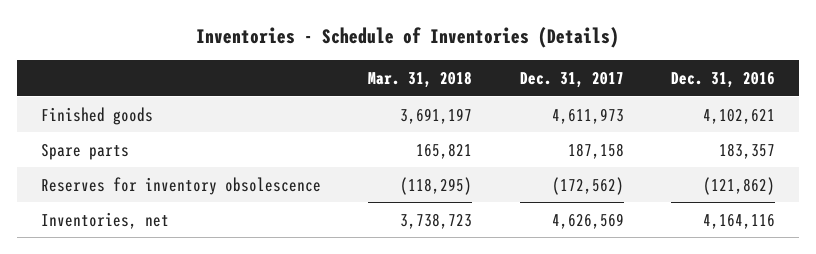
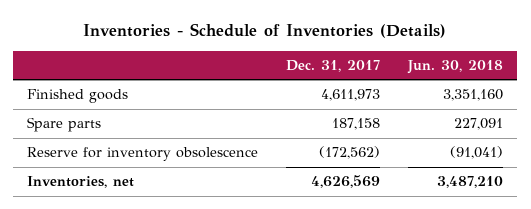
- | Mar. 31, 2018 | Dec. 31, 2017 | Dec. 31, 2016
+ | Dec. 31, 2017 | Jun. 30, 2018
- Reserves for inventory obsolescence | (118,295) | (172,562) | (121,862)
+ Reserve for inventory obsolescence | (172,562) | (91,041)

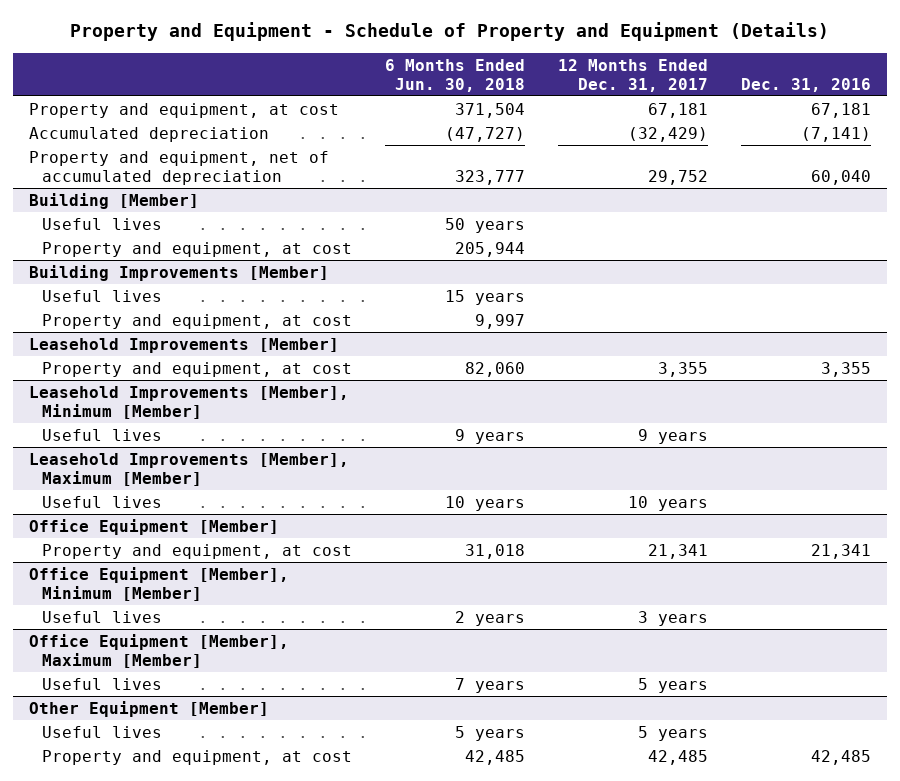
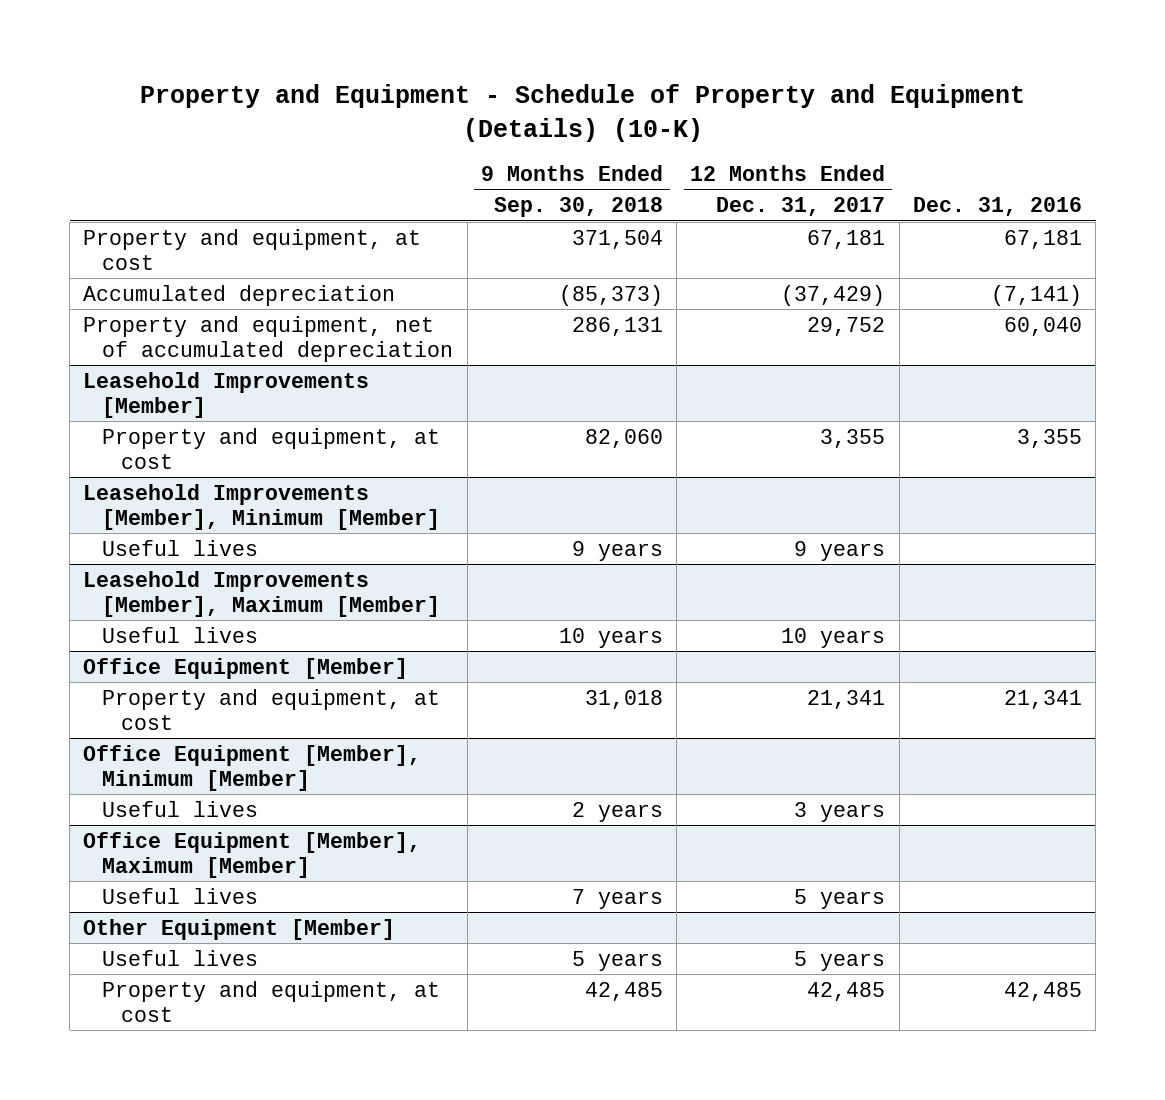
- Property and Equipment - Schedule of Property and Equipment (Details)
+ Property and Equipment - Schedule of Property and Equipment (Details) (10-K)
- | 6 Months Ended Jun. 30, 2018 | 12 Months Ended Dec. 31, 2017 | Dec. 31, 2016
+ | 9 Months Ended Sep. 30, 2018 | 12 Months Ended Dec. 31, 2017 | Dec. 31, 2016
- Accumulated depreciation | (47,727) | (32,429) | (7,141)
+ Accumulated depreciation | (85,373) | (37,429) | (7,141)
- Building [Member]
- Useful lives | 50 years | |
- Property and equipment, at cost | 205,944 | |
- Building Improvements [Member]
- Useful lives | 15 years | |
- Property and equipment, at cost | 9,997 | |

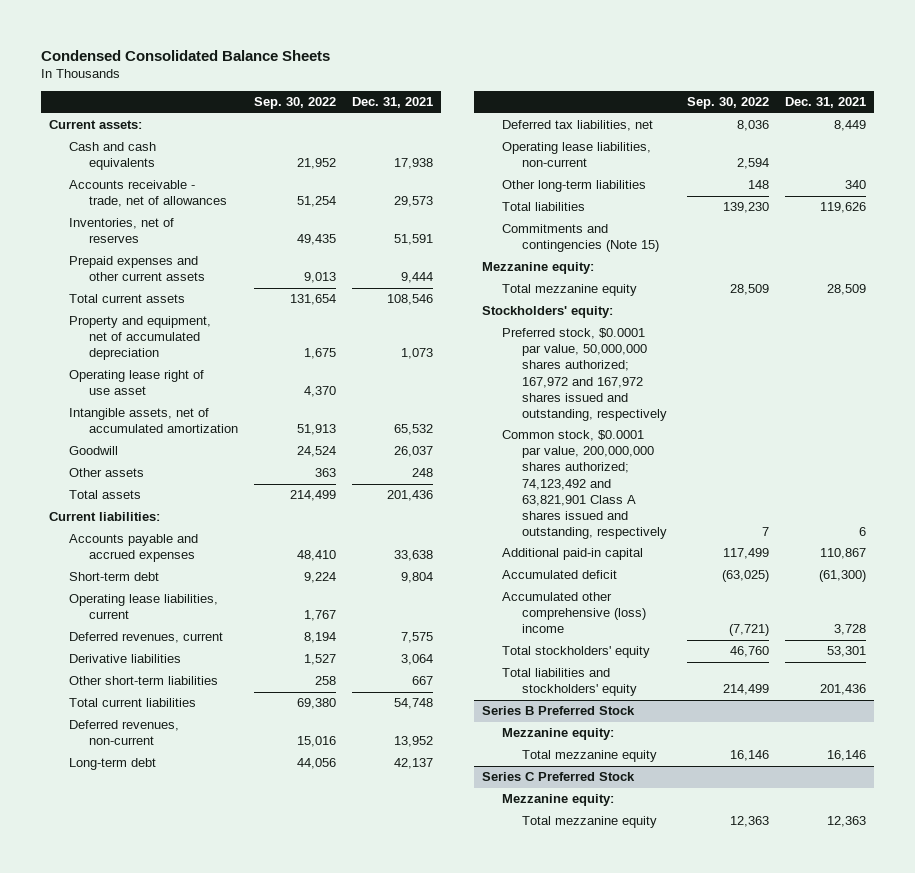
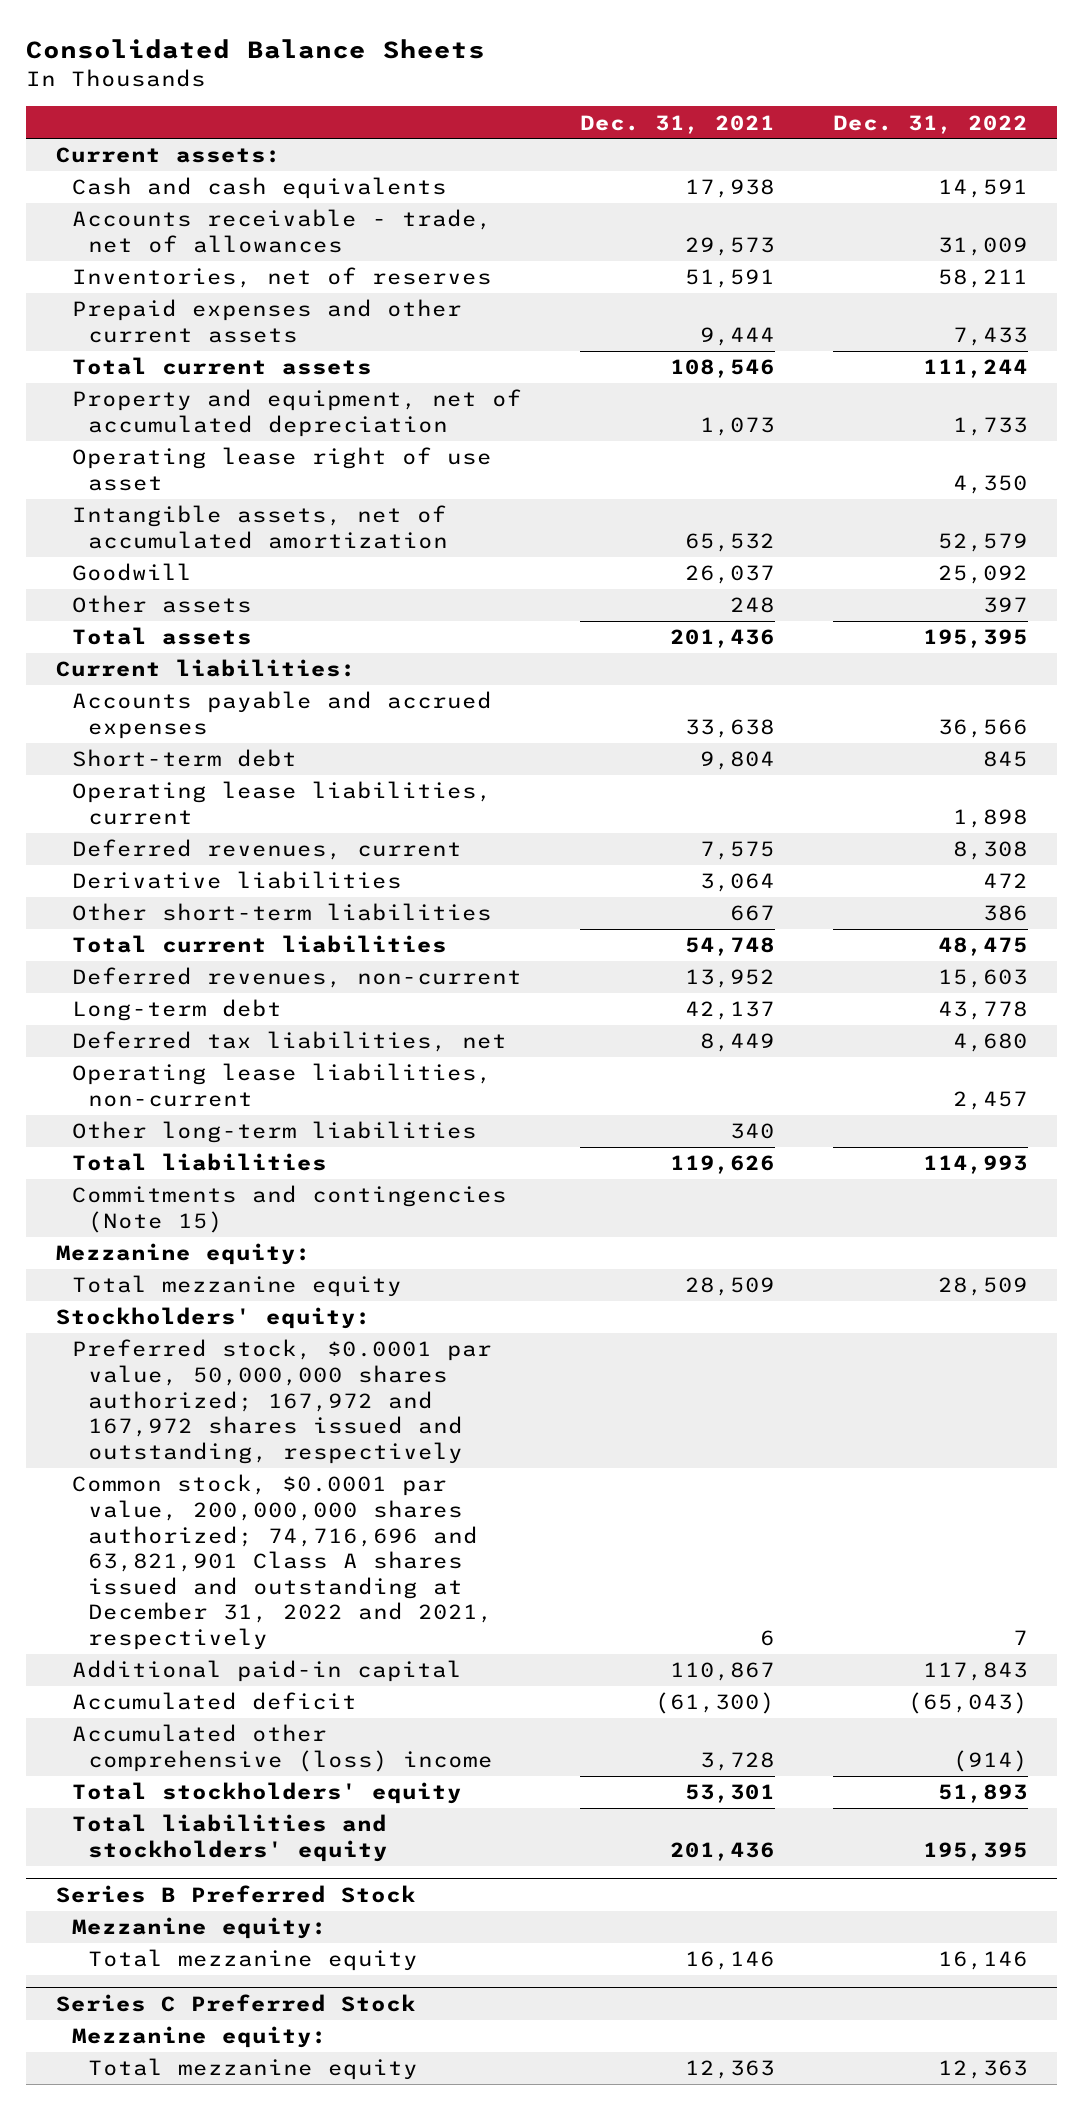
- Condensed Consolidated Balance Sheets
+ Consolidated Balance Sheets
- | Sep. 30, 2022 | Dec. 31, 2021
+ | Dec. 31, 2021 | Dec. 31, 2022
- Common stock, $0.0001 par value, 200,000,000 shares authorized; 74,123,492 and 63,821,901 Class A shares issued and outstanding, respectively | 7 | 6
+ Common stock, $0.0001 par value, 200,000,000 shares authorized; 74,716,696 and 63,821,901 Class A shares issued and outstanding at December 31, 2022 and 2021, respectively | 6 | 7

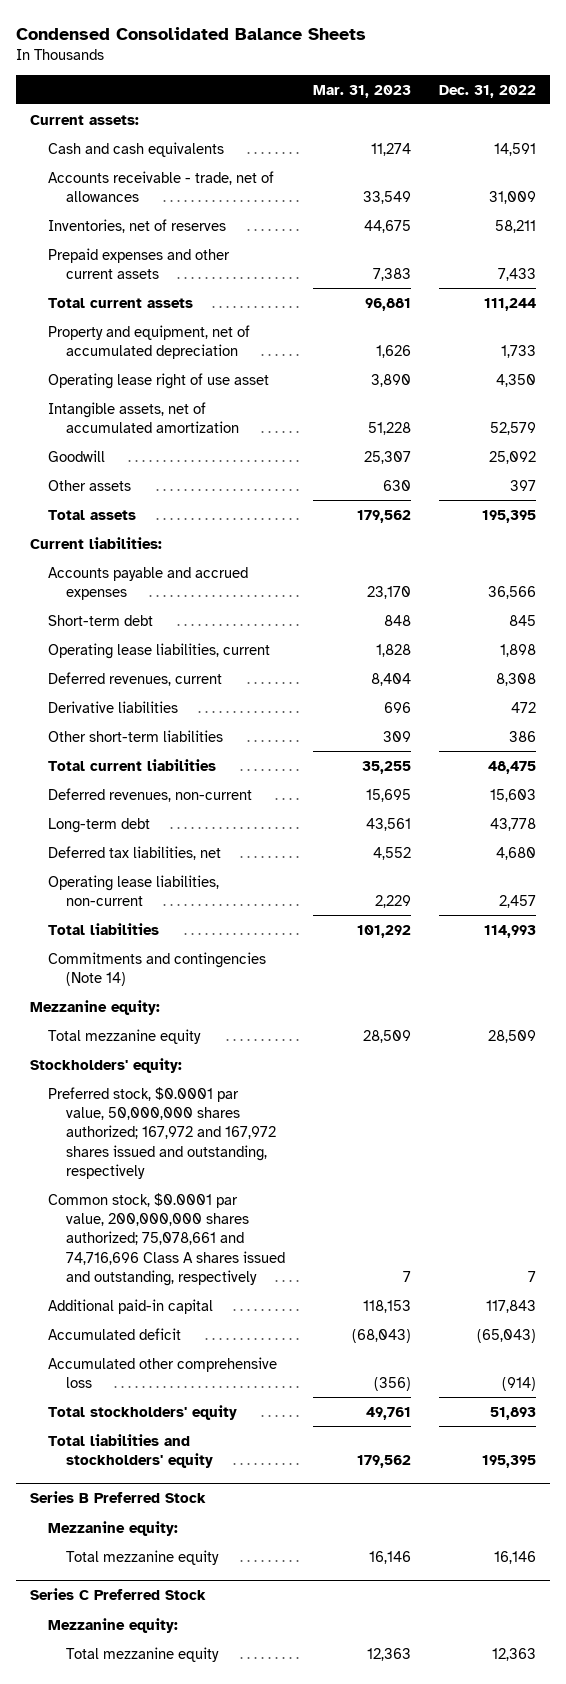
- Consolidated Balance Sheets
+ Condensed Consolidated Balance Sheets
- | Dec. 31, 2021 | Dec. 31, 2022
+ | Mar. 31, 2023 | Dec. 31, 2022
- Other long-term liabilities | 340 |
- Commitments and contingencies (Note 15)
+ Commitments and contingencies (Note 14)
- Common stock, $0.0001 par value, 200,000,000 shares authorized; 74,716,696 and 63,821,901 Class A shares issued and outstanding at December 31, 2022 and 2021, respectively | 6 | 7
+ Common stock, $0.0001 par value, 200,000,000 shares authorized; 75,078,661 and 74,716,696 Class A shares issued and outstanding, respectively | 7 | 7
- Accumulated other comprehensive (loss) income | 3,728 | (914)
+ Accumulated other comprehensive loss | (356) | (914)

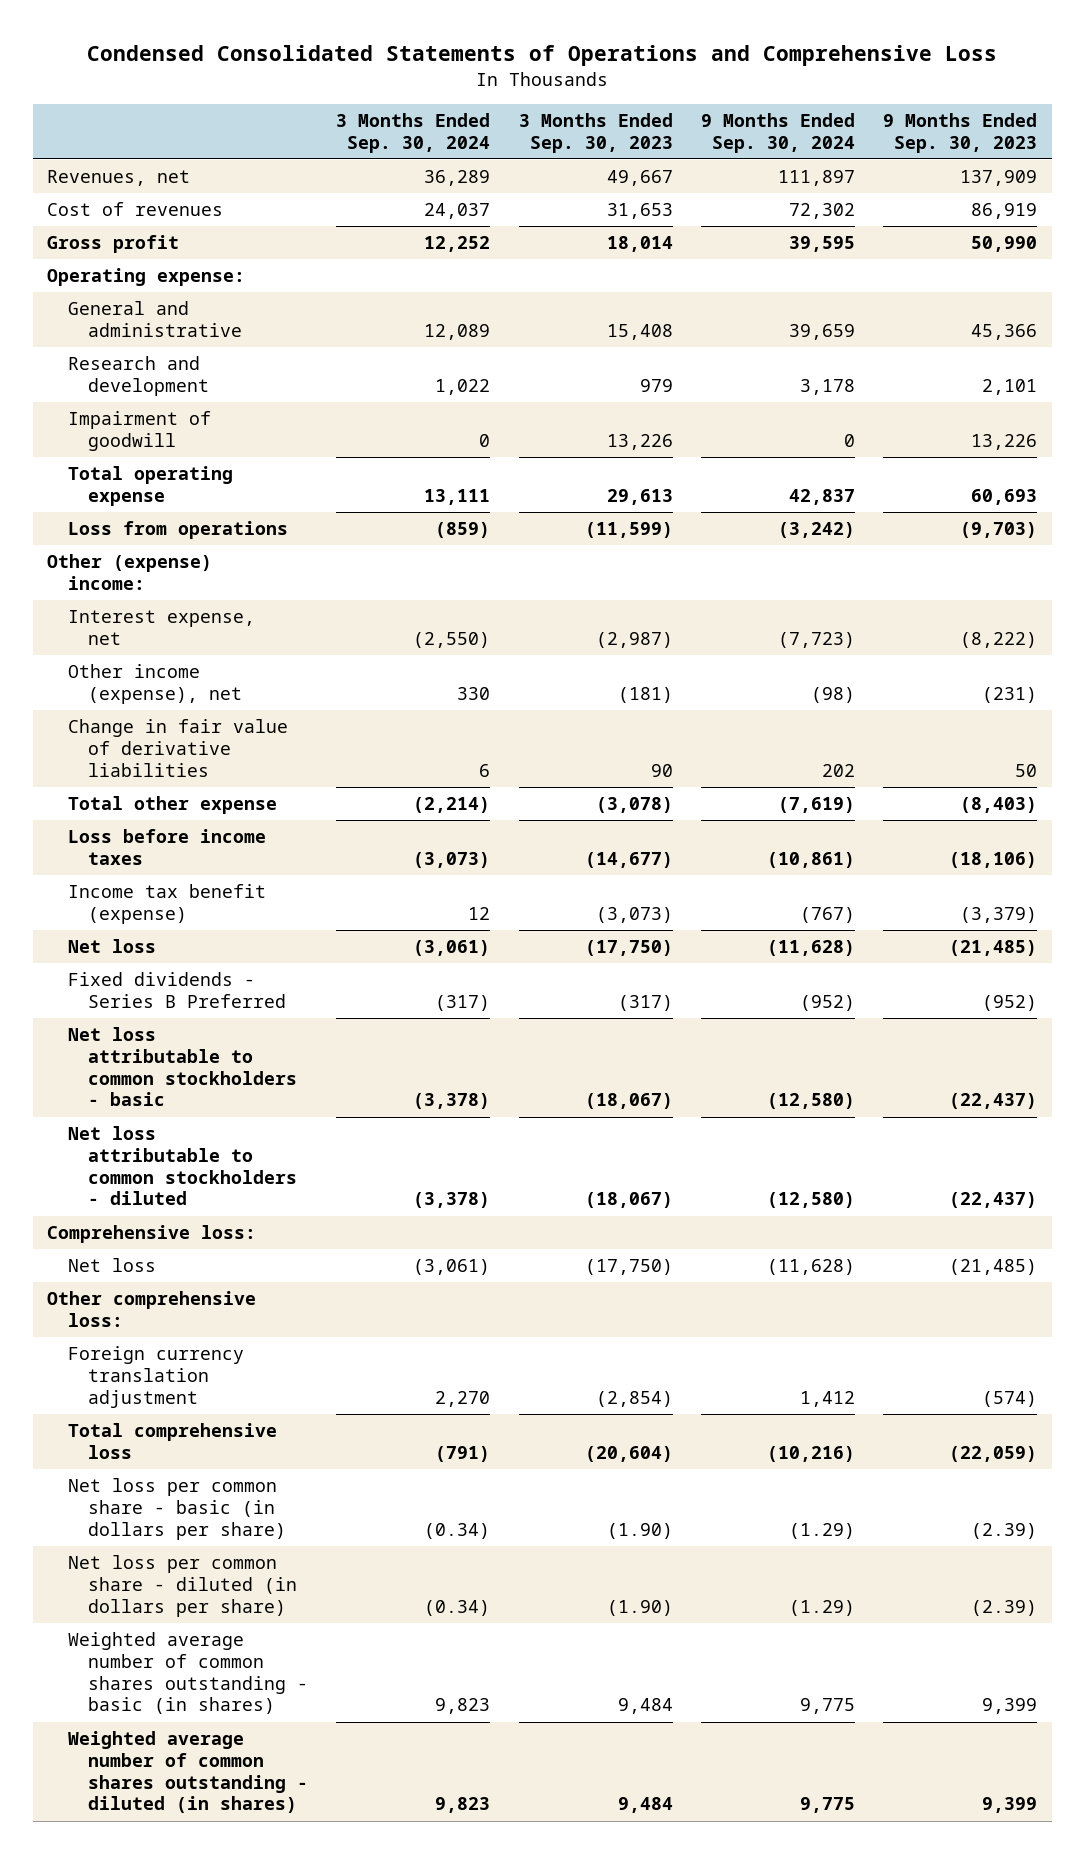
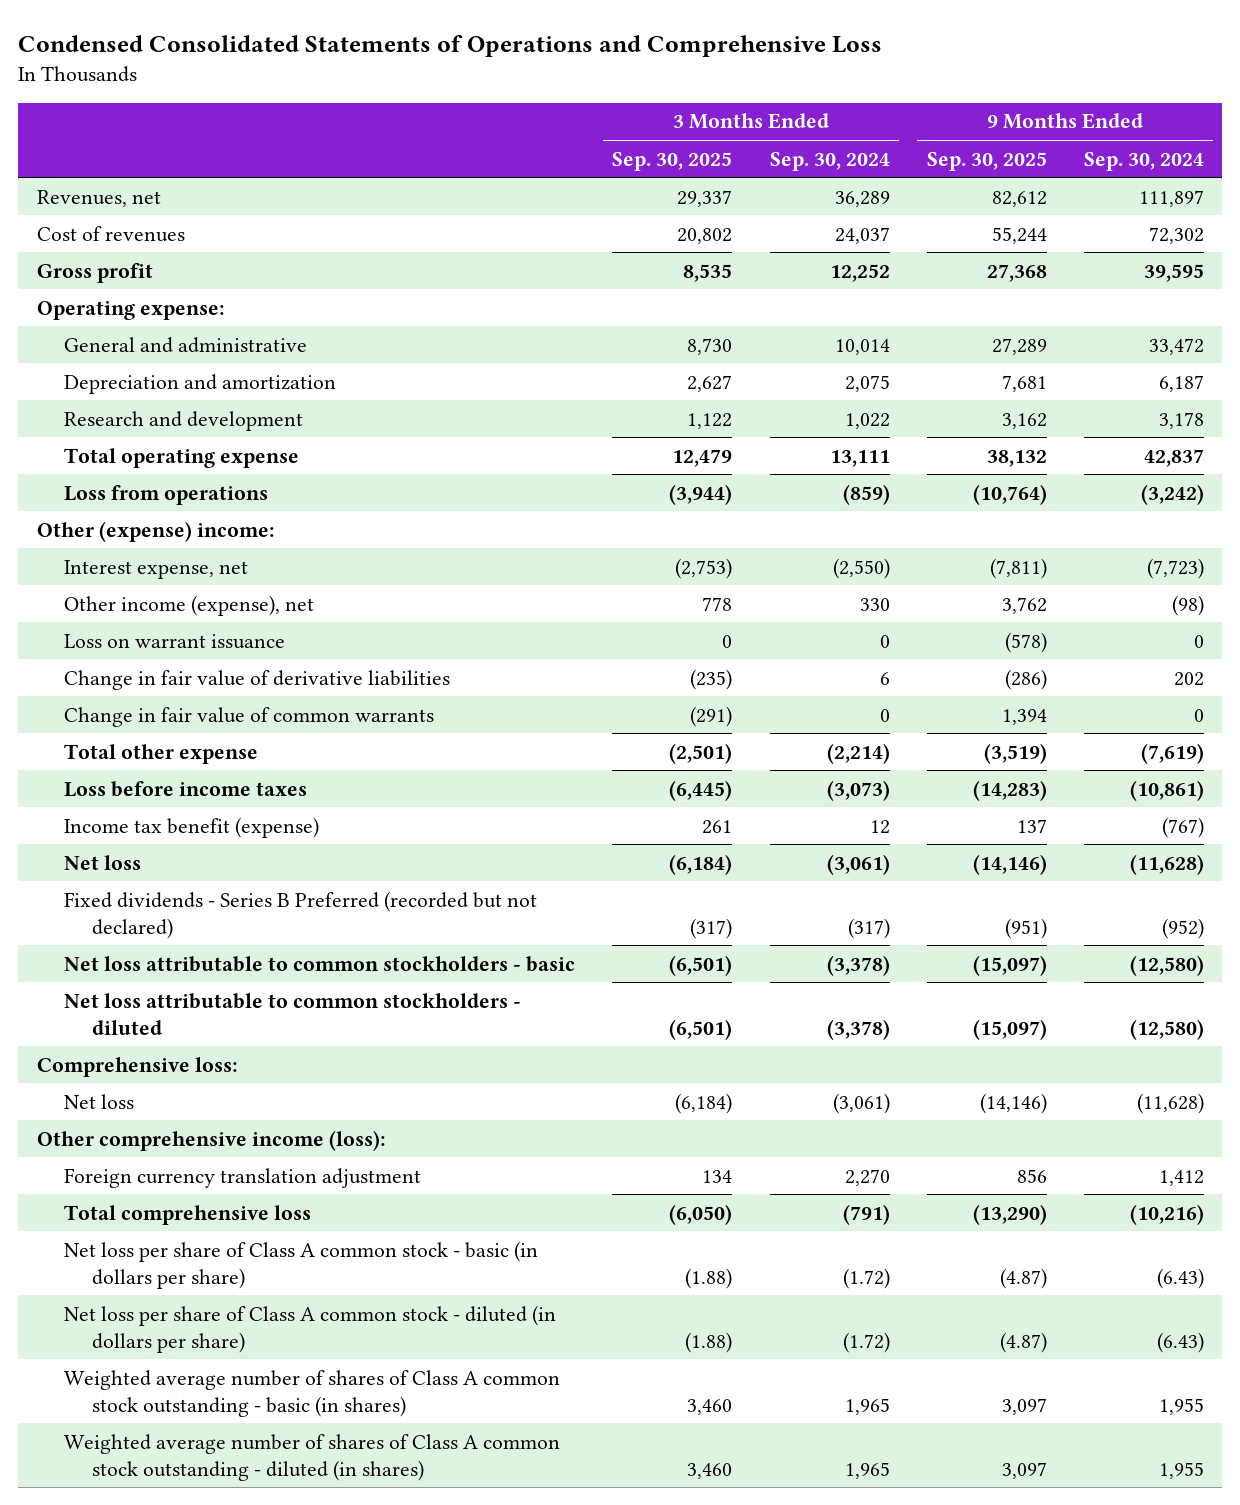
- | 3 Months Ended Sep. 30, 2024 | 3 Months Ended Sep. 30, 2023 | 9 Months Ended Sep. 30, 2024 | 9 Months Ended Sep. 30, 2023
+ | 3 Months Ended Sep. 30, 2025 | 3 Months Ended Sep. 30, 2024 | 9 Months Ended Sep. 30, 2025 | 9 Months Ended Sep. 30, 2024
- General and administrative | 12,089 | 15,408 | 39,659 | 45,366
+ General and administrative | 8,730 | 10,014 | 27,289 | 33,472
+ Depreciation and amortization | 2,627 | 2,075 | 7,681 | 6,187
- Impairment of goodwill | 0 | 13,226 | 0 | 13,226
+ Loss on warrant issuance | 0 | 0 | (578) | 0
+ Change in fair value of common warrants | (291) | 0 | 1,394 | 0
- Fixed dividends - Series B Preferred | (317) | (317) | (952) | (952)
+ Fixed dividends - Series B Preferred (recorded but not declared) | (317) | (317) | (951) | (952)
- Other comprehensive loss:
+ Other comprehensive income (loss):
- Net loss per common share - basic (in dollars per share) | (0.34) | (1.90) | (1.29) | (2.39)
- Net loss per common share - diluted (in dollars per share) | (0.34) | (1.90) | (1.29) | (2.39)
- Weighted average number of common shares outstanding - basic (in shares) | 9,823 | 9,484 | 9,775 | 9,399
- Weighted average number of common shares outstanding - diluted (in shares) | 9,823 | 9,484 | 9,775 | 9,399
+ Net loss per share of Class A common stock - basic (in dollars per share) | (1.88) | (1.72) | (4.87) | (6.43)
+ Net loss per share of Class A common stock - diluted (in dollars per share) | (1.88) | (1.72) | (4.87) | (6.43)
+ Weighted average number of shares of Class A common stock outstanding - basic (in shares) | 3,460 | 1,965 | 3,097 | 1,955
+ Weighted average number of shares of Class A common stock outstanding - diluted (in shares) | 3,460 | 1,965 | 3,097 | 1,955

